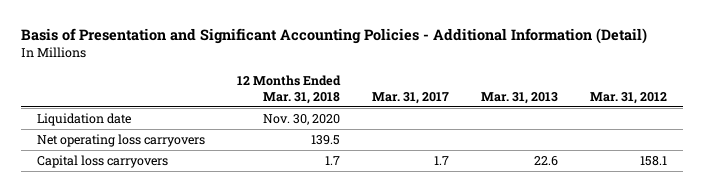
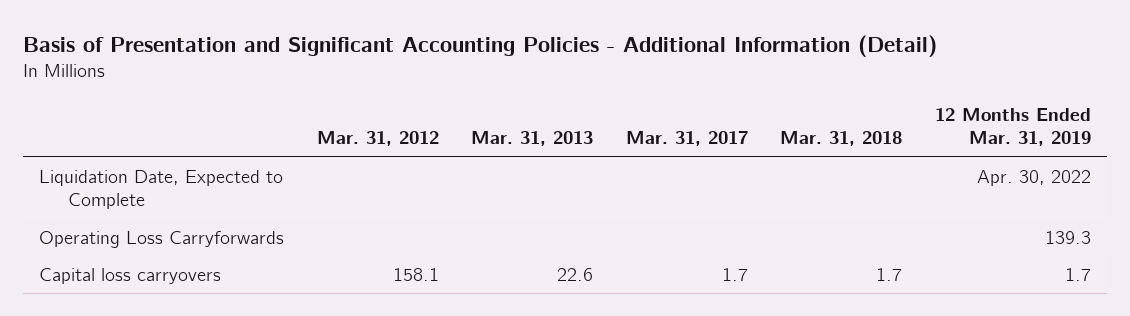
- | 12 Months Ended Mar. 31, 2018 | Mar. 31, 2017 | Mar. 31, 2013 | Mar. 31, 2012
+ | Mar. 31, 2012 | Mar. 31, 2013 | Mar. 31, 2017 | Mar. 31, 2018 | 12 Months Ended Mar. 31, 2019
- Liquidation date | Nov. 30, 2020 | | |
- Net operating loss carryovers | 139.5 | | |
+ Liquidation Date, Expected to Complete | | | | | Apr. 30, 2022
+ Operating Loss Carryforwards | | | | | 139.3

